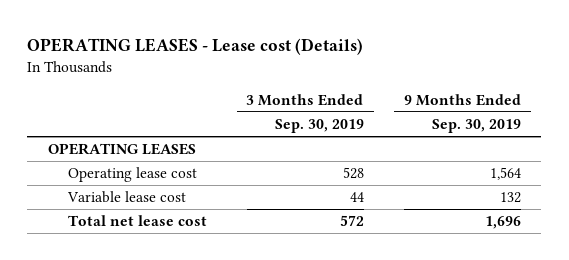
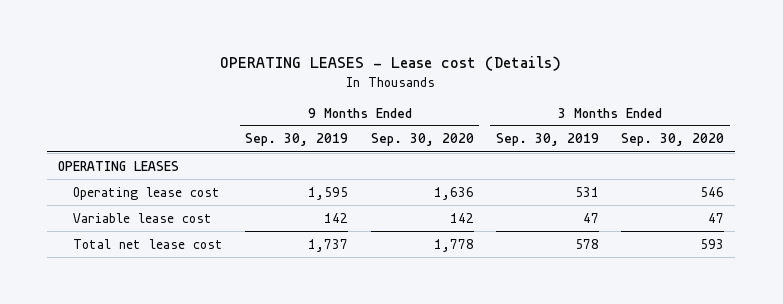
- | 3 Months Ended Sep. 30, 2019 | 9 Months Ended Sep. 30, 2019
+ | 9 Months Ended Sep. 30, 2019 | 9 Months Ended Sep. 30, 2020 | 3 Months Ended Sep. 30, 2019 | 3 Months Ended Sep. 30, 2020
- Operating lease cost | 528 | 1,564
- Variable lease cost | 44 | 132
- Total net lease cost | 572 | 1,696
+ Operating lease cost | 1,595 | 1,636 | 531 | 546
+ Variable lease cost | 142 | 142 | 47 | 47
+ Total net lease cost | 1,737 | 1,778 | 578 | 593

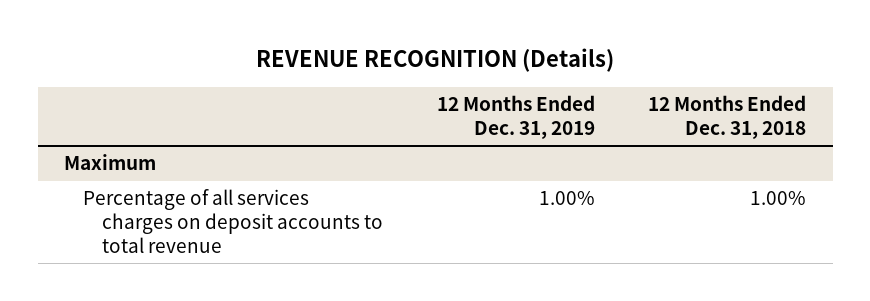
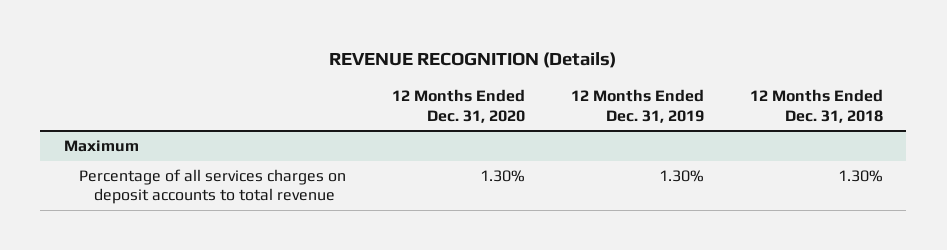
- | 12 Months Ended Dec. 31, 2019 | 12 Months Ended Dec. 31, 2018
+ | 12 Months Ended Dec. 31, 2020 | 12 Months Ended Dec. 31, 2019 | 12 Months Ended Dec. 31, 2018
@ Maximum
- Percentage of all services charges on deposit accounts to total revenue | 1.00% | 1.00%
+ Percentage of all services charges on deposit accounts to total revenue | 1.30% | 1.30% | 1.30%

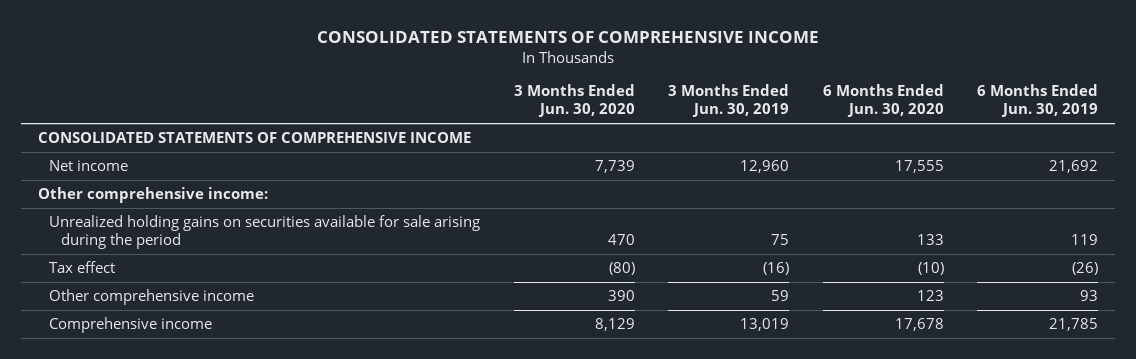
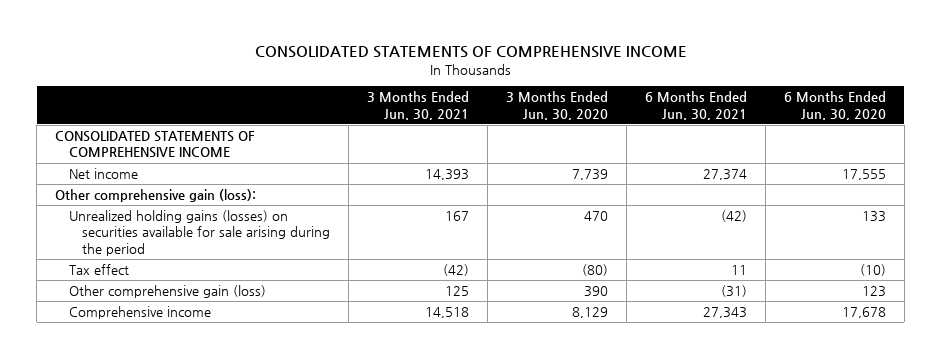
- | 3 Months Ended Jun. 30, 2020 | 3 Months Ended Jun. 30, 2019 | 6 Months Ended Jun. 30, 2020 | 6 Months Ended Jun. 30, 2019
+ | 3 Months Ended Jun. 30, 2021 | 3 Months Ended Jun. 30, 2020 | 6 Months Ended Jun. 30, 2021 | 6 Months Ended Jun. 30, 2020
- Other comprehensive income:
- Unrealized holding gains on securities available for sale arising during the period | 470 | 75 | 133 | 119
+ Other comprehensive gain (loss):
+ Unrealized holding gains (losses) on securities available for sale arising during the period | 167 | 470 | (42) | 133
- Other comprehensive income | 390 | 59 | 123 | 93
+ Other comprehensive gain (loss) | 125 | 390 | (31) | 123

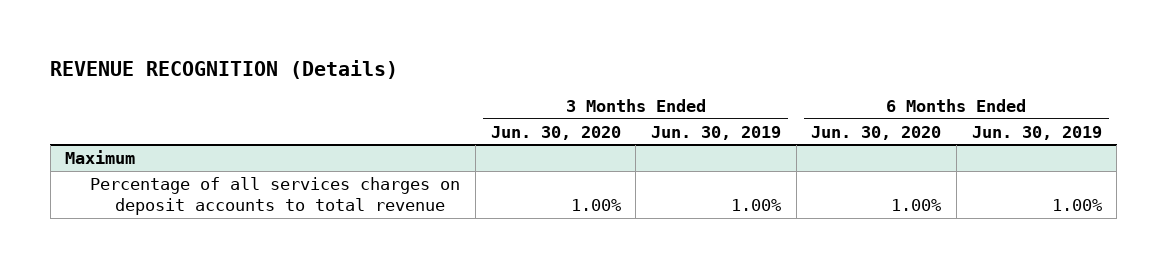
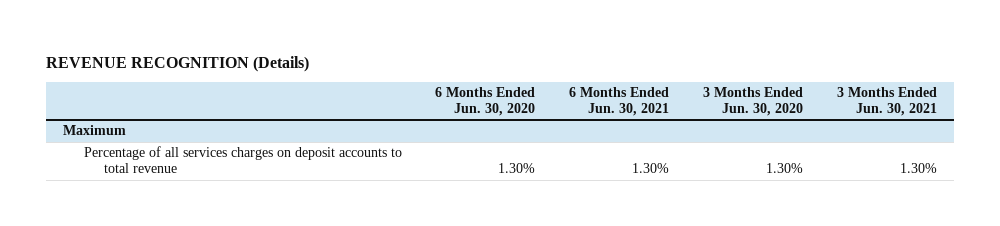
- | 3 Months Ended Jun. 30, 2020 | 3 Months Ended Jun. 30, 2019 | 6 Months Ended Jun. 30, 2020 | 6 Months Ended Jun. 30, 2019
+ | 6 Months Ended Jun. 30, 2020 | 6 Months Ended Jun. 30, 2021 | 3 Months Ended Jun. 30, 2020 | 3 Months Ended Jun. 30, 2021
@ Maximum
- Percentage of all services charges on deposit accounts to total revenue | 1.00% | 1.00% | 1.00% | 1.00%
+ Percentage of all services charges on deposit accounts to total revenue | 1.30% | 1.30% | 1.30% | 1.30%

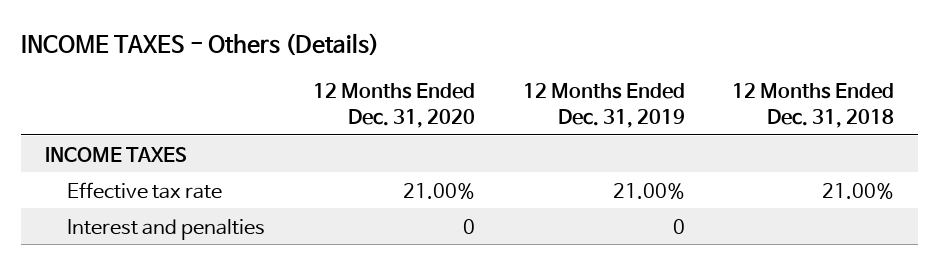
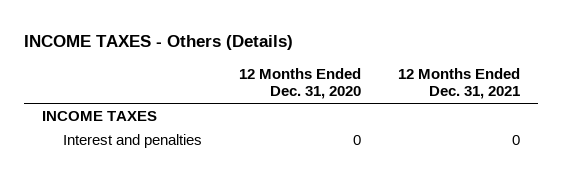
- | 12 Months Ended Dec. 31, 2020 | 12 Months Ended Dec. 31, 2019 | 12 Months Ended Dec. 31, 2018
+ | 12 Months Ended Dec. 31, 2020 | 12 Months Ended Dec. 31, 2021
- Effective tax rate | 21.00% | 21.00% | 21.00%

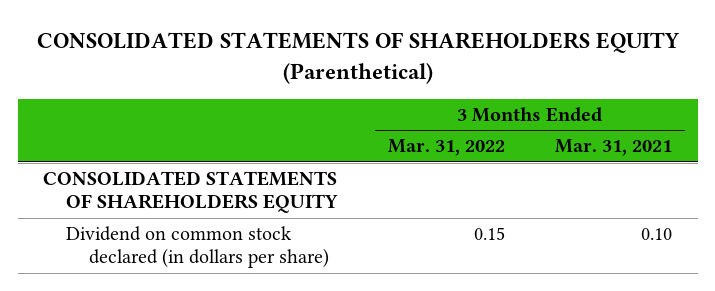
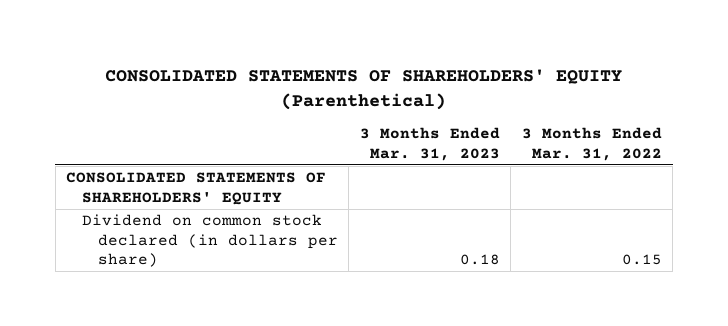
- CONSOLIDATED STATEMENTS OF SHAREHOLDERS EQUITY (Parenthetical)
+ CONSOLIDATED STATEMENTS OF SHAREHOLDERS' EQUITY (Parenthetical)
- | 3 Months Ended Mar. 31, 2022 | 3 Months Ended Mar. 31, 2021
+ | 3 Months Ended Mar. 31, 2023 | 3 Months Ended Mar. 31, 2022
- CONSOLIDATED STATEMENTS OF SHAREHOLDERS EQUITY
+ CONSOLIDATED STATEMENTS OF SHAREHOLDERS' EQUITY

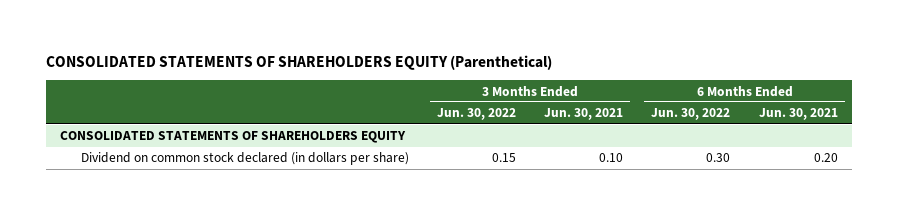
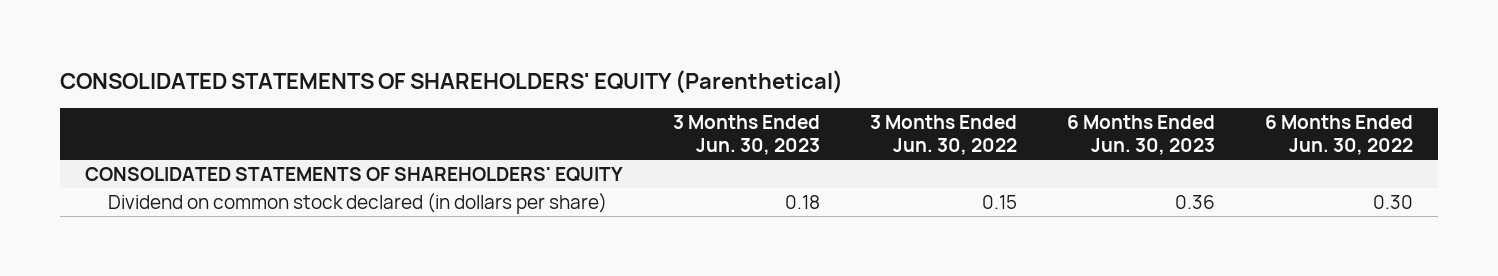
- CONSOLIDATED STATEMENTS OF SHAREHOLDERS EQUITY (Parenthetical)
+ CONSOLIDATED STATEMENTS OF SHAREHOLDERS' EQUITY (Parenthetical)
- | 3 Months Ended Jun. 30, 2022 | 3 Months Ended Jun. 30, 2021 | 6 Months Ended Jun. 30, 2022 | 6 Months Ended Jun. 30, 2021
+ | 3 Months Ended Jun. 30, 2023 | 3 Months Ended Jun. 30, 2022 | 6 Months Ended Jun. 30, 2023 | 6 Months Ended Jun. 30, 2022
- CONSOLIDATED STATEMENTS OF SHAREHOLDERS EQUITY
+ CONSOLIDATED STATEMENTS OF SHAREHOLDERS' EQUITY

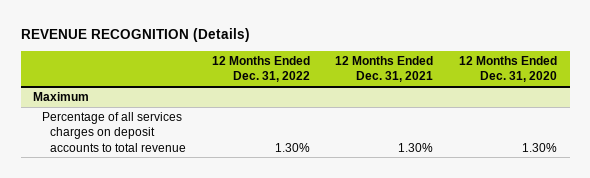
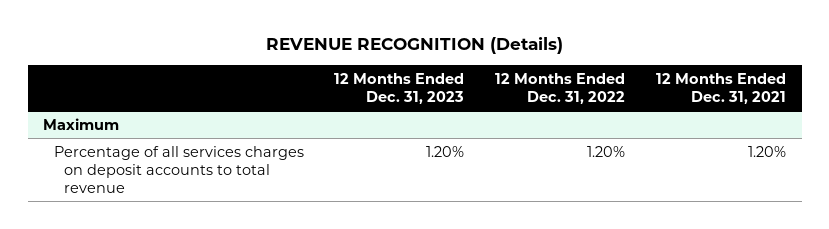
- | 12 Months Ended Dec. 31, 2022 | 12 Months Ended Dec. 31, 2021 | 12 Months Ended Dec. 31, 2020
+ | 12 Months Ended Dec. 31, 2023 | 12 Months Ended Dec. 31, 2022 | 12 Months Ended Dec. 31, 2021
@ Maximum
- Percentage of all services charges on deposit accounts to total revenue | 1.30% | 1.30% | 1.30%
+ Percentage of all services charges on deposit accounts to total revenue | 1.20% | 1.20% | 1.20%

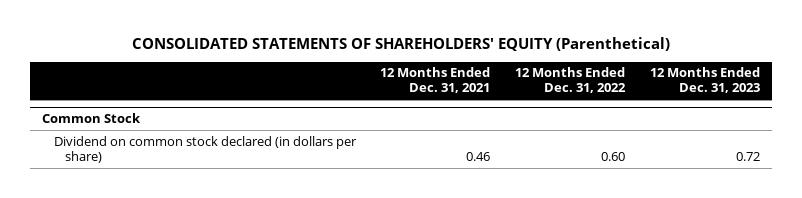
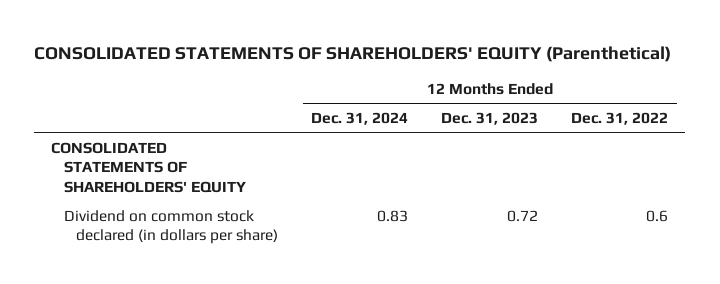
- | 12 Months Ended Dec. 31, 2021 | 12 Months Ended Dec. 31, 2022 | 12 Months Ended Dec. 31, 2023
+ | 12 Months Ended Dec. 31, 2024 | 12 Months Ended Dec. 31, 2023 | 12 Months Ended Dec. 31, 2022
- Common Stock
- Dividend on common stock declared (in dollars per share) | 0.46 | 0.60 | 0.72
+ CONSOLIDATED STATEMENTS OF SHAREHOLDERS' EQUITY
+ Dividend on common stock declared (in dollars per share) | 0.83 | 0.72 | 0.6

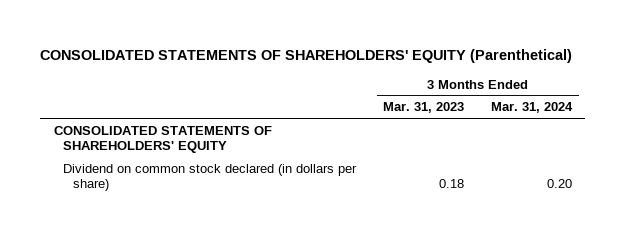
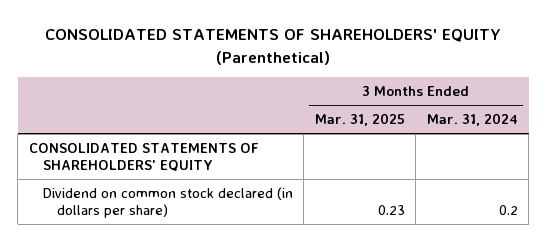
- | 3 Months Ended Mar. 31, 2023 | 3 Months Ended Mar. 31, 2024
+ | 3 Months Ended Mar. 31, 2025 | 3 Months Ended Mar. 31, 2024
- Dividend on common stock declared (in dollars per share) | 0.18 | 0.20
+ Dividend on common stock declared (in dollars per share) | 0.23 | 0.2

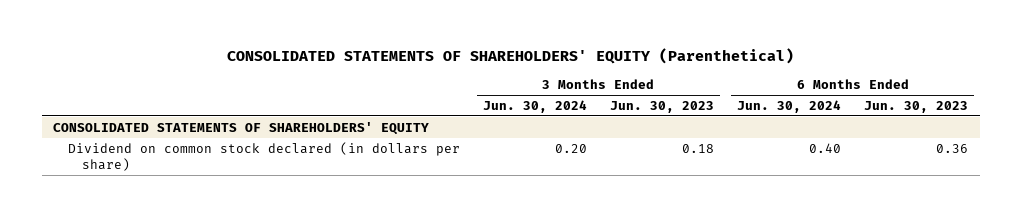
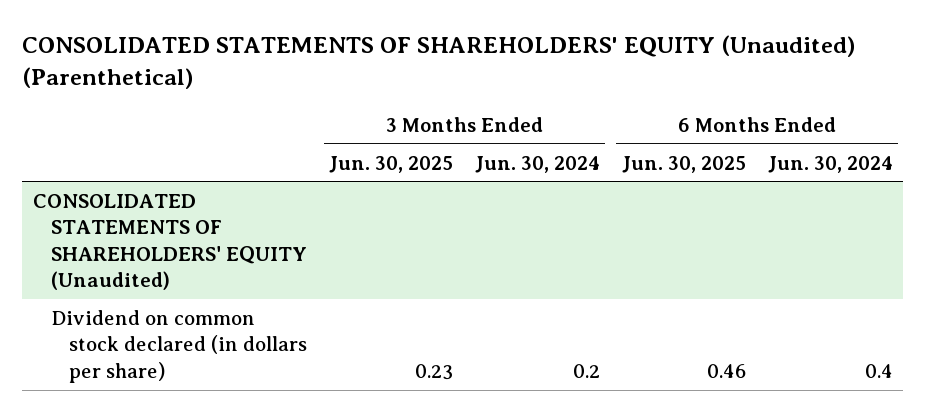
- CONSOLIDATED STATEMENTS OF SHAREHOLDERS' EQUITY (Parenthetical)
+ CONSOLIDATED STATEMENTS OF SHAREHOLDERS' EQUITY (Unaudited) (Parenthetical)
- | 3 Months Ended Jun. 30, 2024 | 3 Months Ended Jun. 30, 2023 | 6 Months Ended Jun. 30, 2024 | 6 Months Ended Jun. 30, 2023
+ | 3 Months Ended Jun. 30, 2025 | 3 Months Ended Jun. 30, 2024 | 6 Months Ended Jun. 30, 2025 | 6 Months Ended Jun. 30, 2024
- CONSOLIDATED STATEMENTS OF SHAREHOLDERS' EQUITY
- Dividend on common stock declared (in dollars per share) | 0.20 | 0.18 | 0.40 | 0.36
+ CONSOLIDATED STATEMENTS OF SHAREHOLDERS' EQUITY (Unaudited)
+ Dividend on common stock declared (in dollars per share) | 0.23 | 0.2 | 0.46 | 0.4

